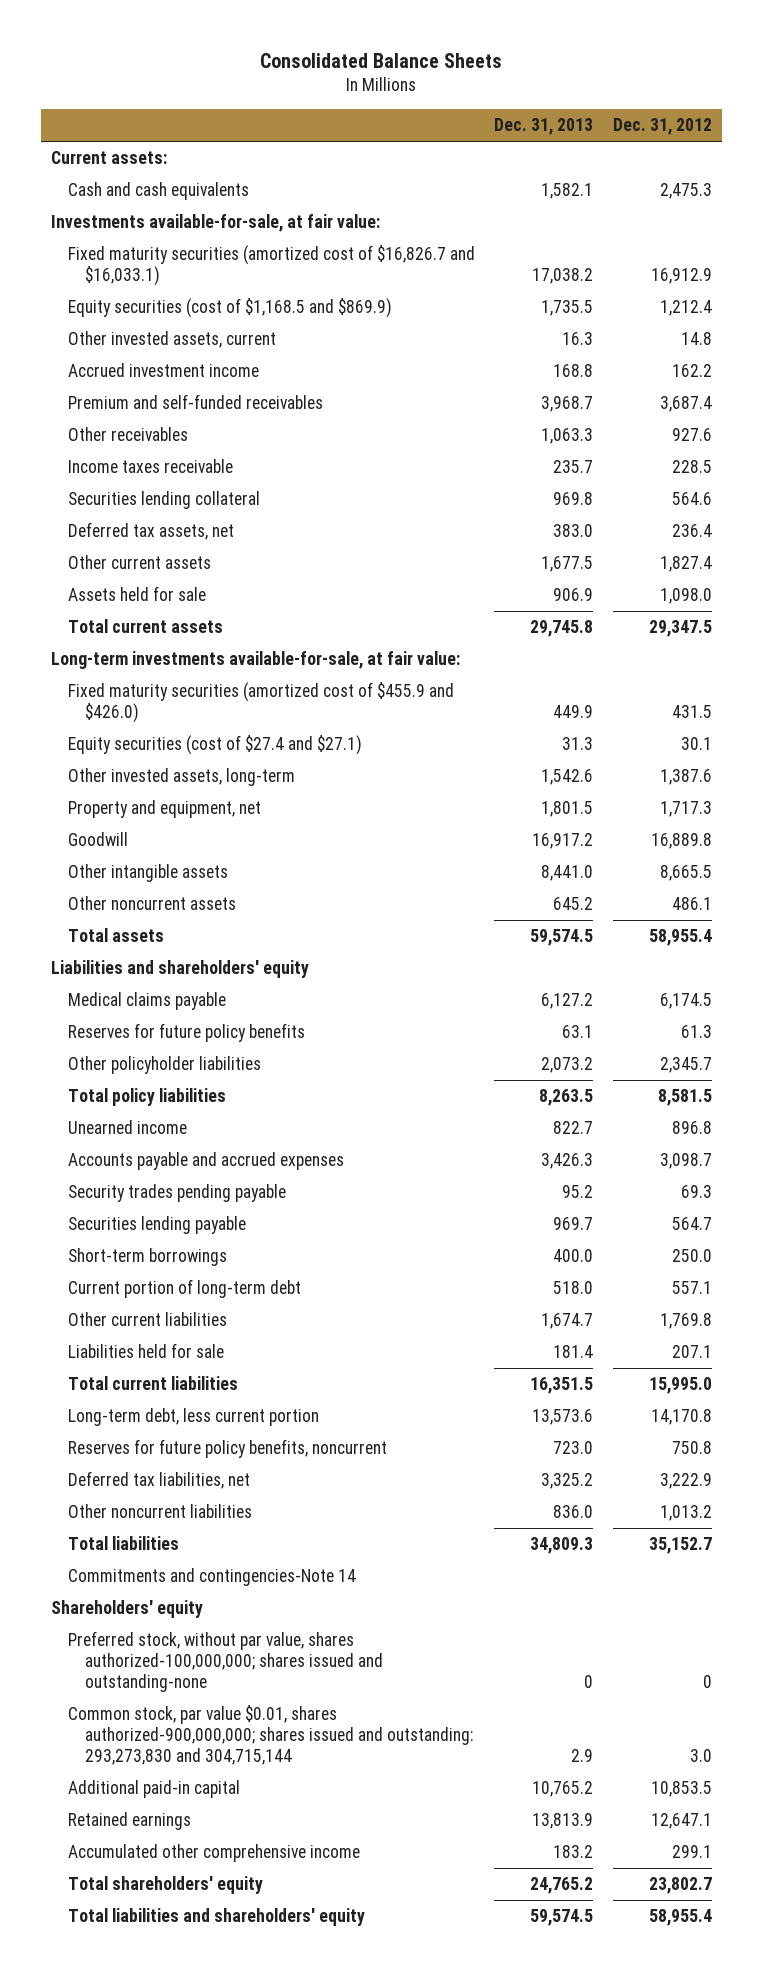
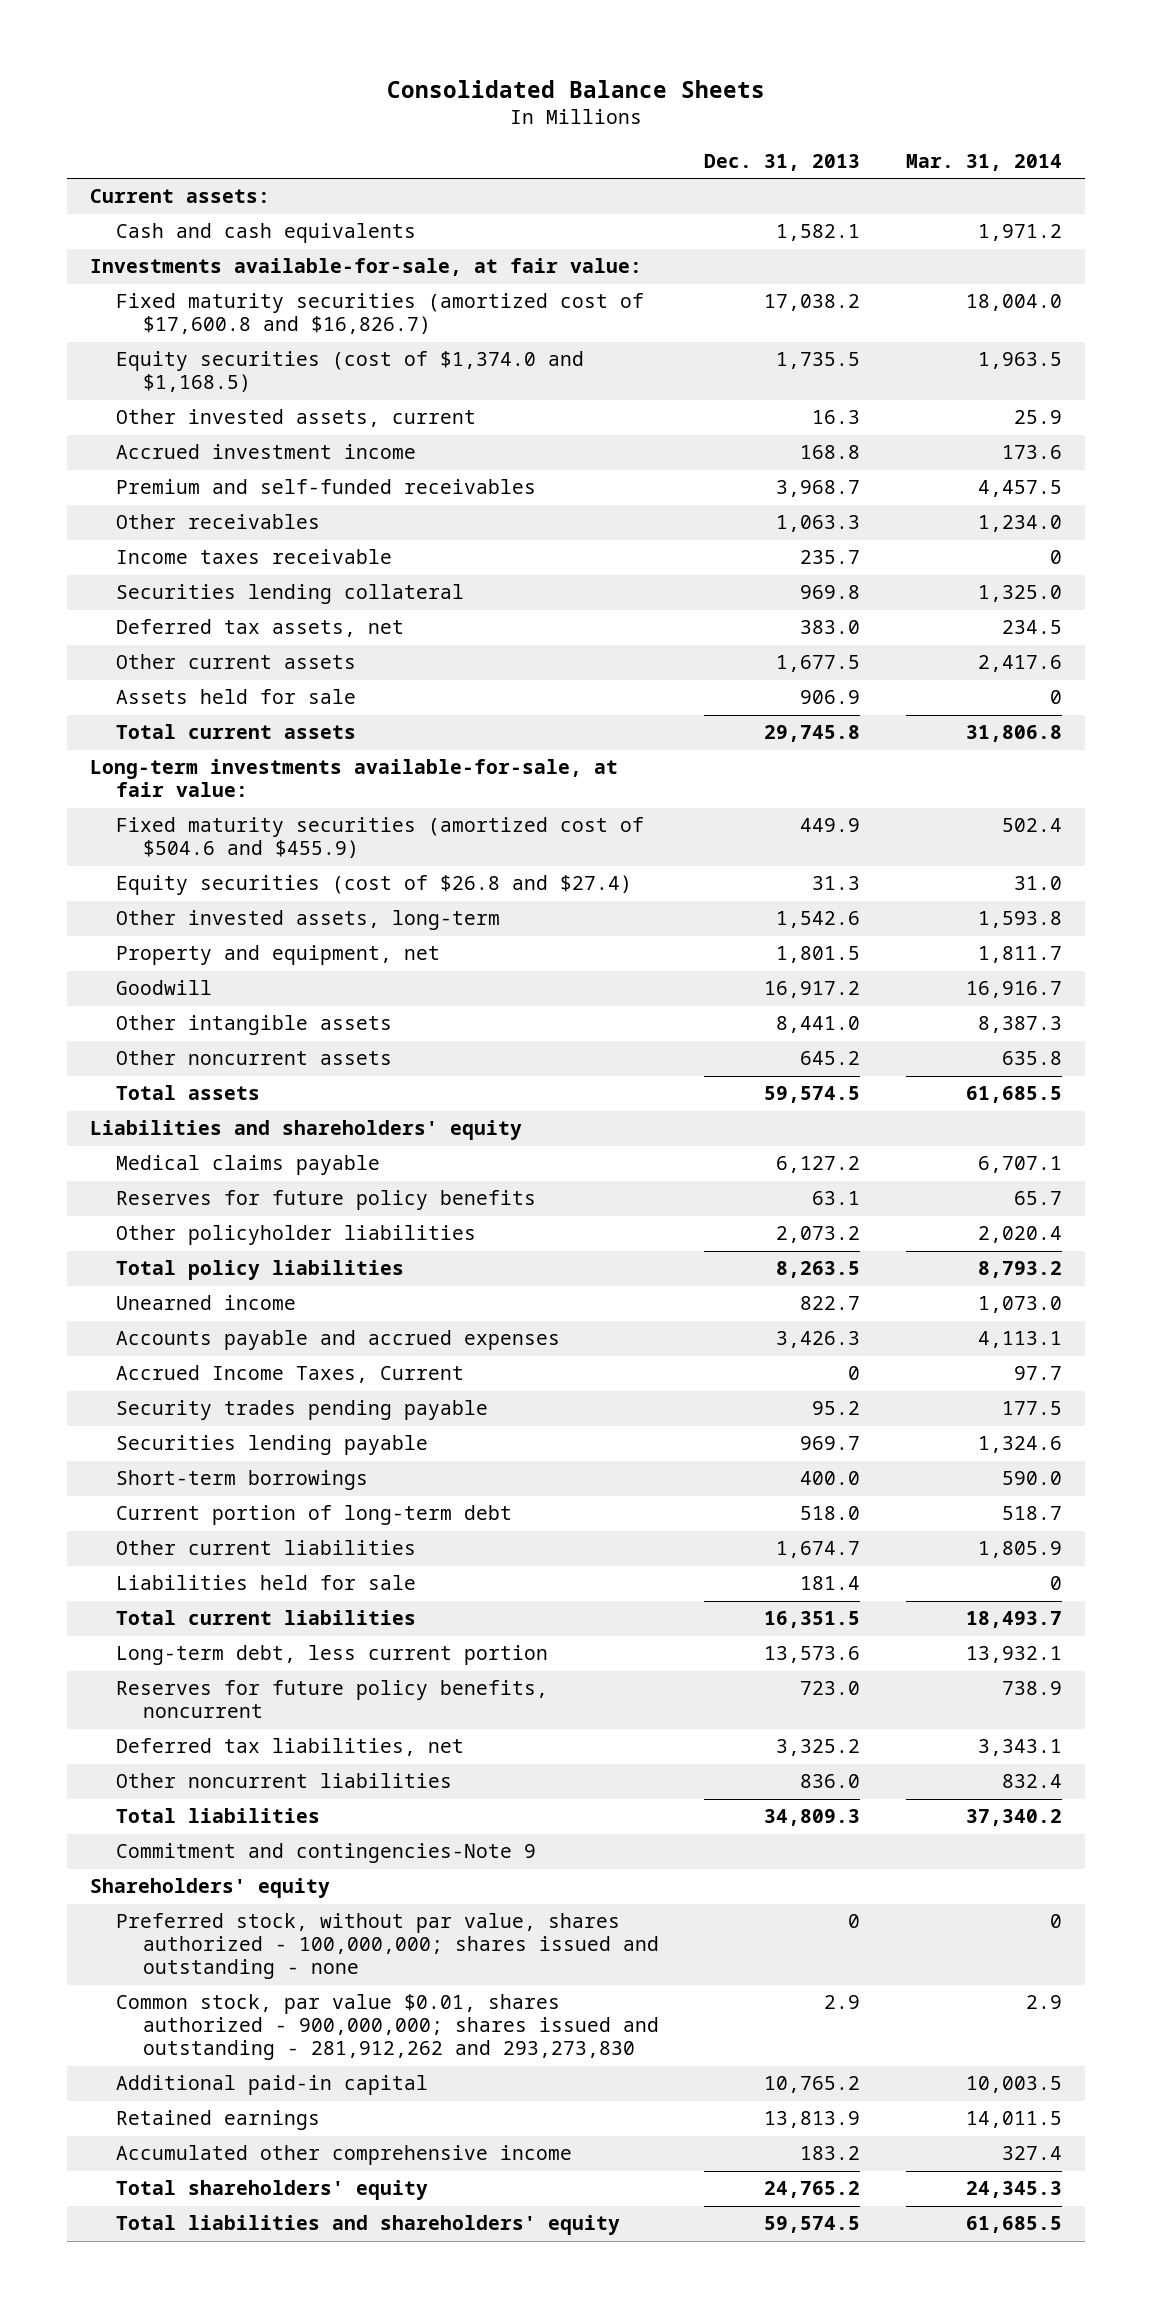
- | Dec. 31, 2013 | Dec. 31, 2012
+ | Dec. 31, 2013 | Mar. 31, 2014
- Fixed maturity securities (amortized cost of $16,826.7 and $16,033.1) | 17,038.2 | 16,912.9
- Equity securities (cost of $1,168.5 and $869.9) | 1,735.5 | 1,212.4
+ Fixed maturity securities (amortized cost of $17,600.8 and $16,826.7) | 17,038.2 | 18,004.0
+ Equity securities (cost of $1,374.0 and $1,168.5) | 1,735.5 | 1,963.5
- Fixed maturity securities (amortized cost of $455.9 and $426.0) | 449.9 | 431.5
- Equity securities (cost of $27.4 and $27.1) | 31.3 | 30.1
+ Fixed maturity securities (amortized cost of $504.6 and $455.9) | 449.9 | 502.4
+ Equity securities (cost of $26.8 and $27.4) | 31.3 | 31.0
+ Accrued Income Taxes, Current | 0 | 97.7
- Commitments and contingencies-Note 14
+ Commitment and contingencies-Note 9
- Preferred stock, without par value, shares authorized-100,000,000; shares issued and outstanding-none | 0 | 0
- Common stock, par value $0.01, shares authorized-900,000,000; shares issued and outstanding: 293,273,830 and 304,715,144 | 2.9 | 3.0
+ Preferred stock, without par value, shares authorized - 100,000,000; shares issued and outstanding - none | 0 | 0
+ Common stock, par value $0.01, shares authorized - 900,000,000; shares issued and outstanding - 281,912,262 and 293,273,830 | 2.9 | 2.9

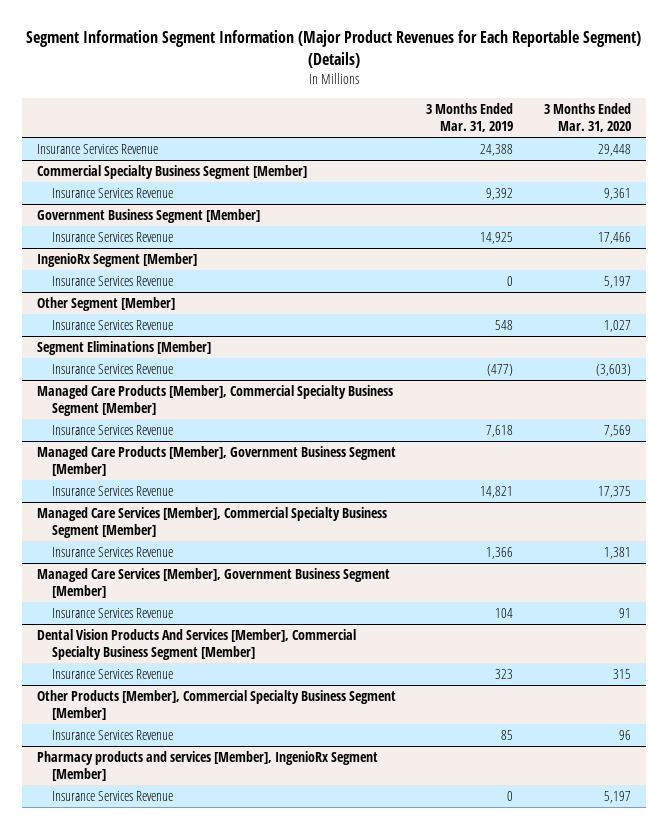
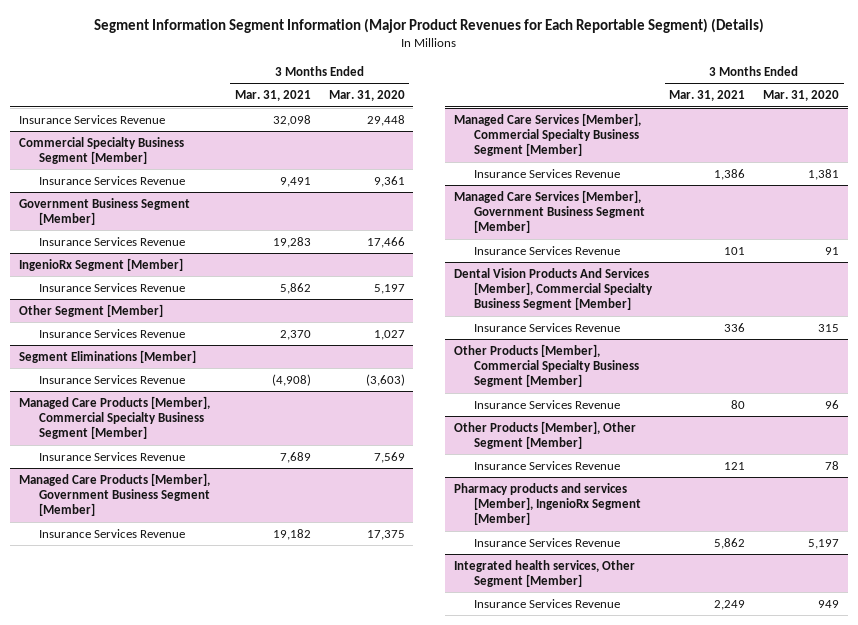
- | 3 Months Ended Mar. 31, 2019 | 3 Months Ended Mar. 31, 2020
+ | 3 Months Ended Mar. 31, 2021 | 3 Months Ended Mar. 31, 2020
+ Other Products [Member], Other Segment [Member]
+ Insurance Services Revenue | 121 | 78
+ Integrated health services, Other Segment [Member]
+ Insurance Services Revenue | 2,249 | 949

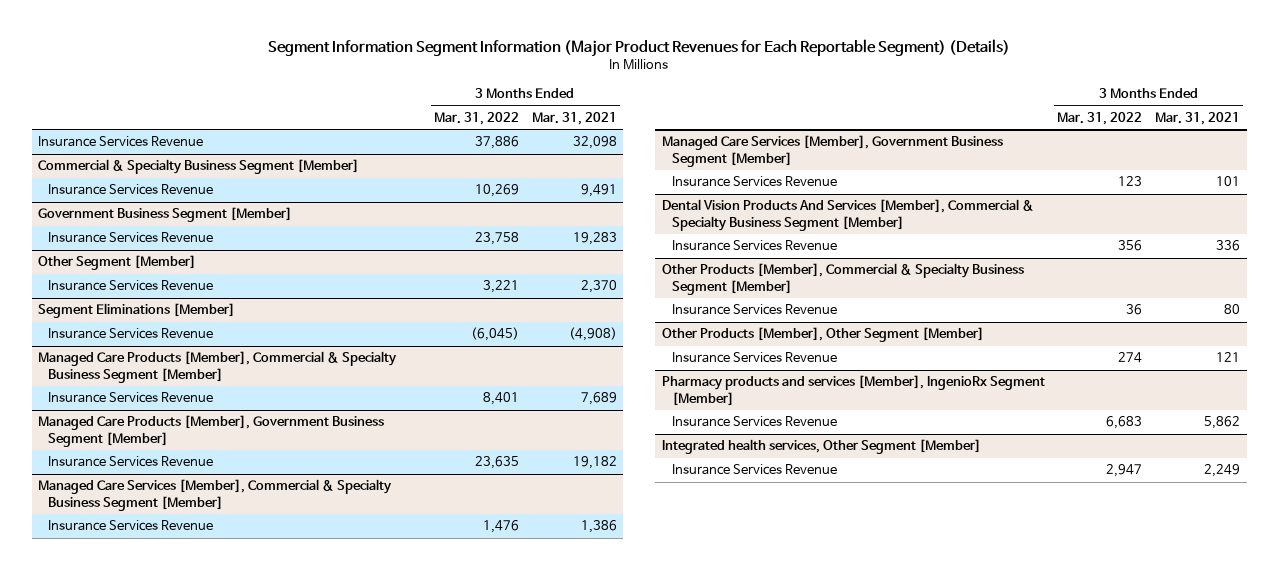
- | 3 Months Ended Mar. 31, 2021 | 3 Months Ended Mar. 31, 2020
+ | 3 Months Ended Mar. 31, 2022 | 3 Months Ended Mar. 31, 2021
- Commercial Specialty Business Segment [Member]
+ Commercial & Specialty Business Segment [Member]
- IngenioRx Segment [Member]
- Insurance Services Revenue | 5,862 | 5,197
- Managed Care Products [Member], Commercial Specialty Business Segment [Member]
+ Managed Care Products [Member], Commercial & Specialty Business Segment [Member]
- Managed Care Services [Member], Commercial Specialty Business Segment [Member]
+ Managed Care Services [Member], Commercial & Specialty Business Segment [Member]
- Dental Vision Products And Services [Member], Commercial Specialty Business Segment [Member]
+ Dental Vision Products And Services [Member], Commercial & Specialty Business Segment [Member]
- Other Products [Member], Commercial Specialty Business Segment [Member]
+ Other Products [Member], Commercial & Specialty Business Segment [Member]

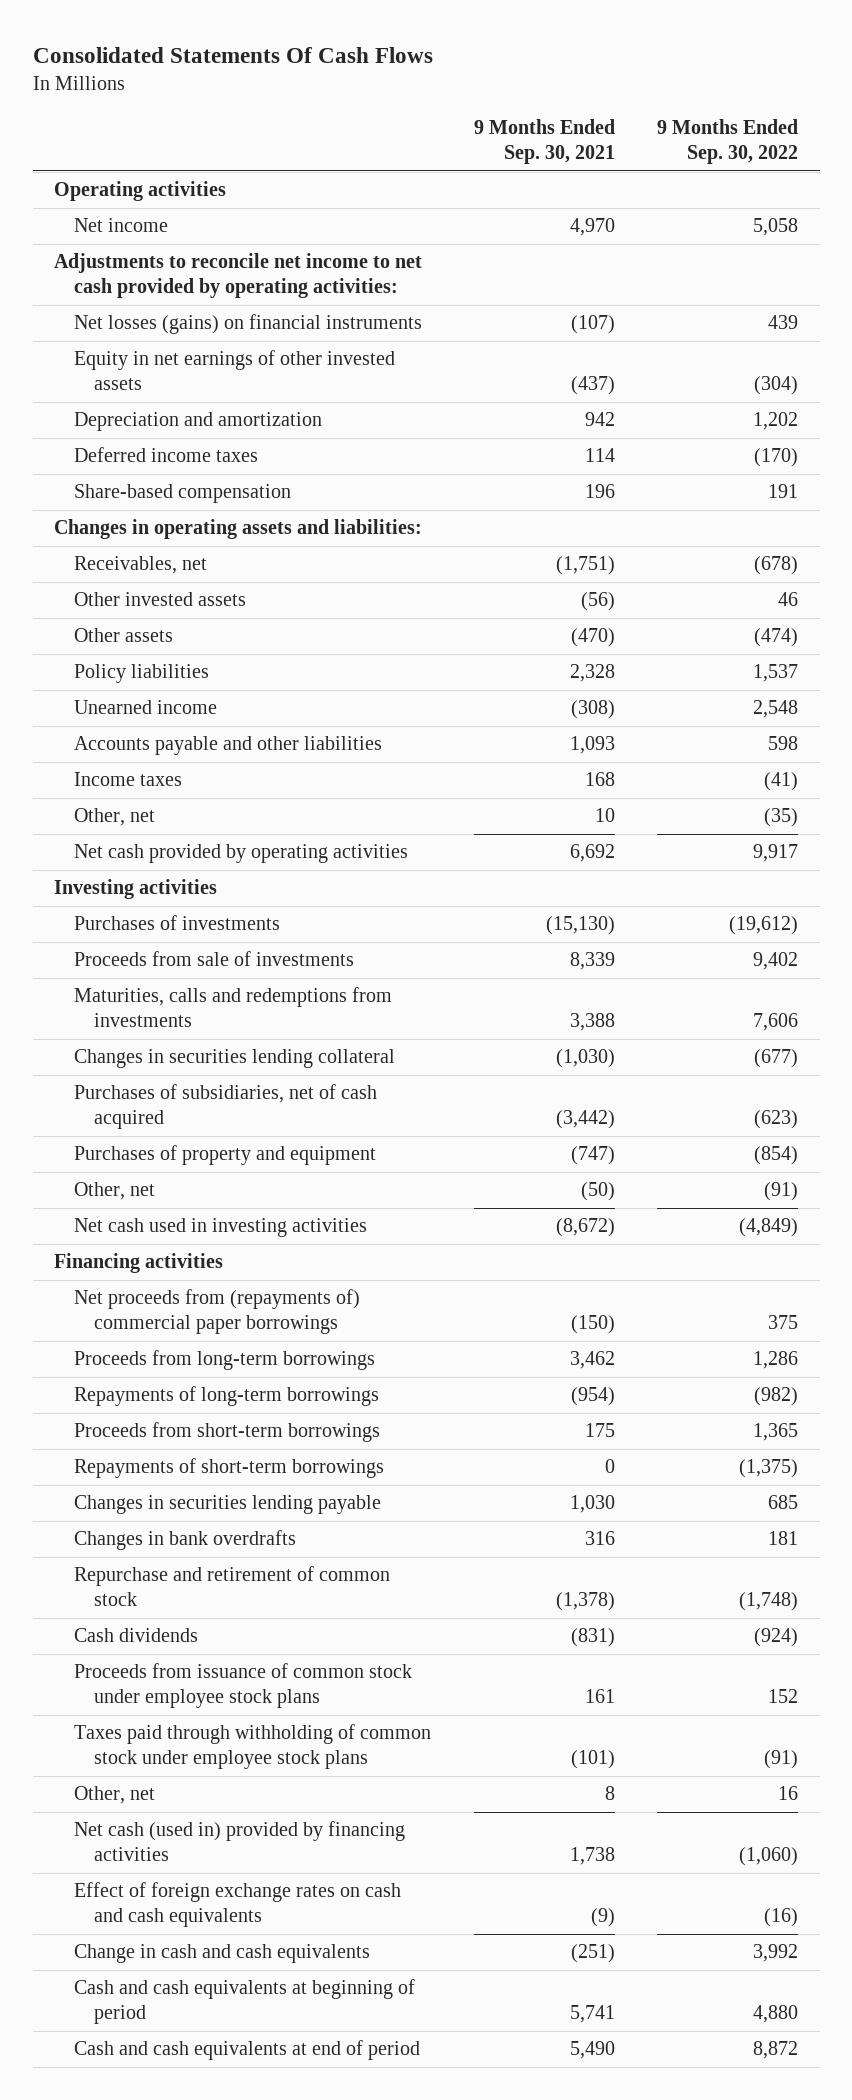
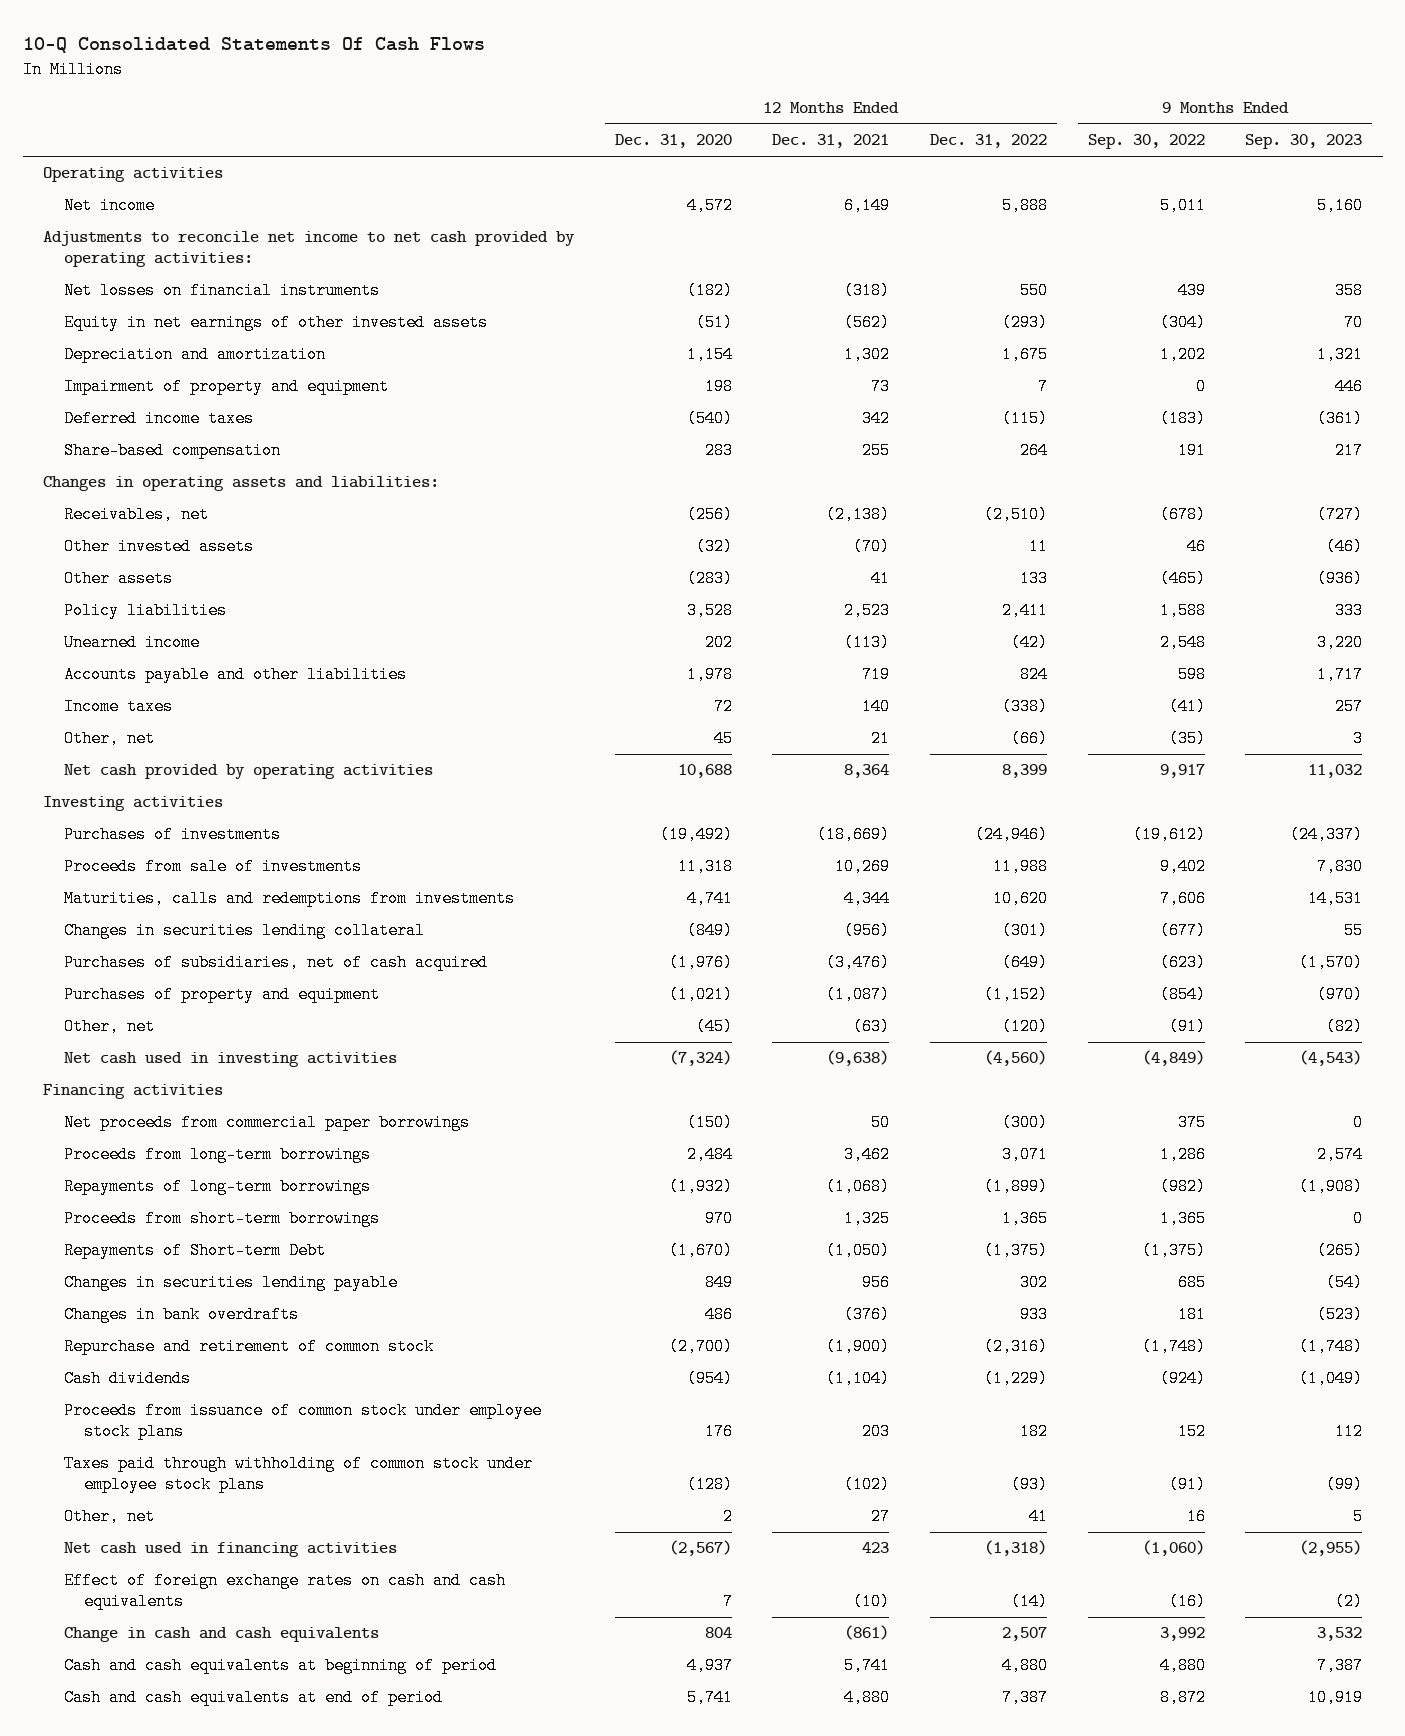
- Consolidated Statements Of Cash Flows
+ 10-Q Consolidated Statements Of Cash Flows
- | 9 Months Ended Sep. 30, 2021 | 9 Months Ended Sep. 30, 2022
+ | 12 Months Ended Dec. 31, 2020 | 12 Months Ended Dec. 31, 2021 | 12 Months Ended Dec. 31, 2022 | 9 Months Ended Sep. 30, 2022 | 9 Months Ended Sep. 30, 2023
- Net income | 4,970 | 5,058
+ Net income | 4,572 | 6,149 | 5,888 | 5,011 | 5,160
- Net losses (gains) on financial instruments | (107) | 439
+ Net losses on financial instruments | (182) | (318) | 550 | 439 | 358
- Deferred income taxes | 114 | (170)
+ Impairment of property and equipment | 198 | 73 | 7 | 0 | 446
+ Deferred income taxes | (540) | 342 | (115) | (183) | (361)
- Other assets | (470) | (474)
- Policy liabilities | 2,328 | 1,537
+ Other assets | (283) | 41 | 133 | (465) | (936)
+ Policy liabilities | 3,528 | 2,523 | 2,411 | 1,588 | 333
- Net proceeds from (repayments of) commercial paper borrowings | (150) | 375
+ Net proceeds from commercial paper borrowings | (150) | 50 | (300) | 375 | 0
- Repayments of short-term borrowings | 0 | (1,375)
+ Repayments of Short-term Debt | (1,670) | (1,050) | (1,375) | (1,375) | (265)
- Net cash (used in) provided by financing activities | 1,738 | (1,060)
+ Net cash used in financing activities | (2,567) | 423 | (1,318) | (1,060) | (2,955)

